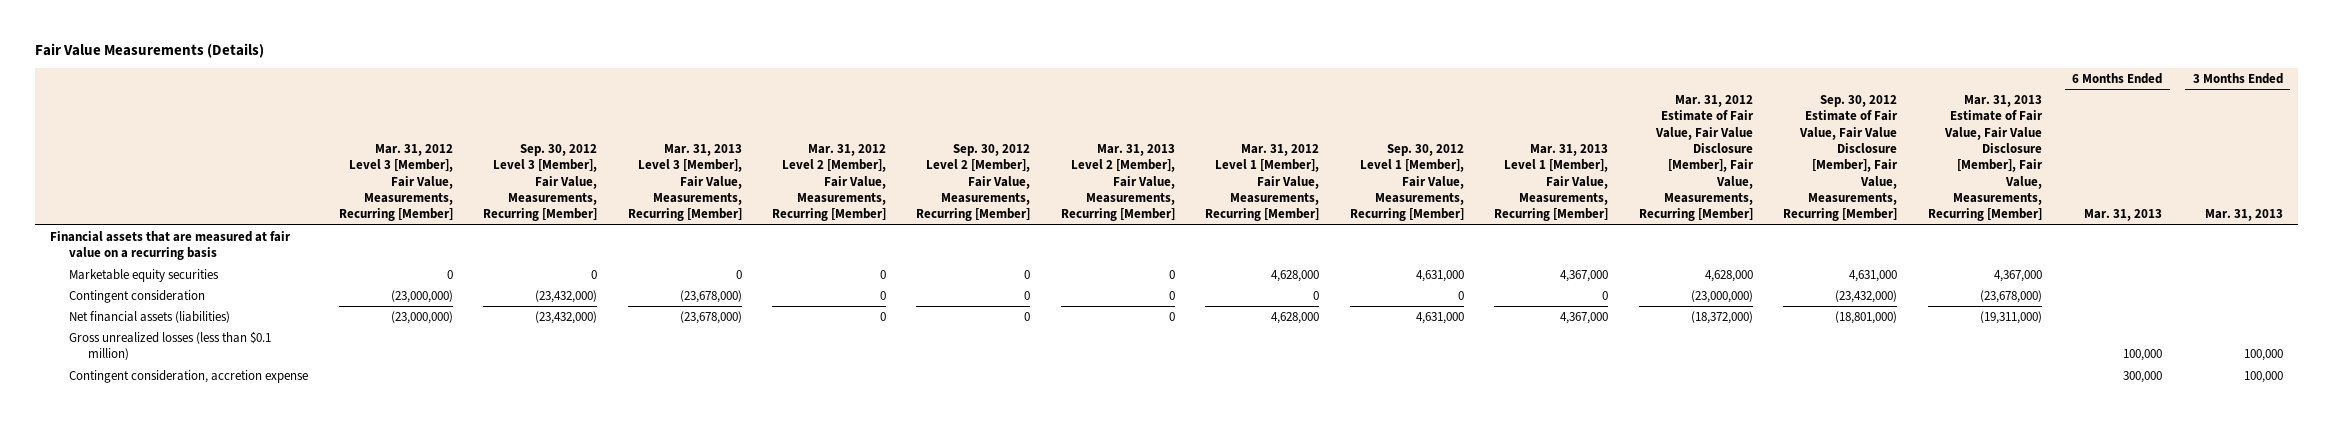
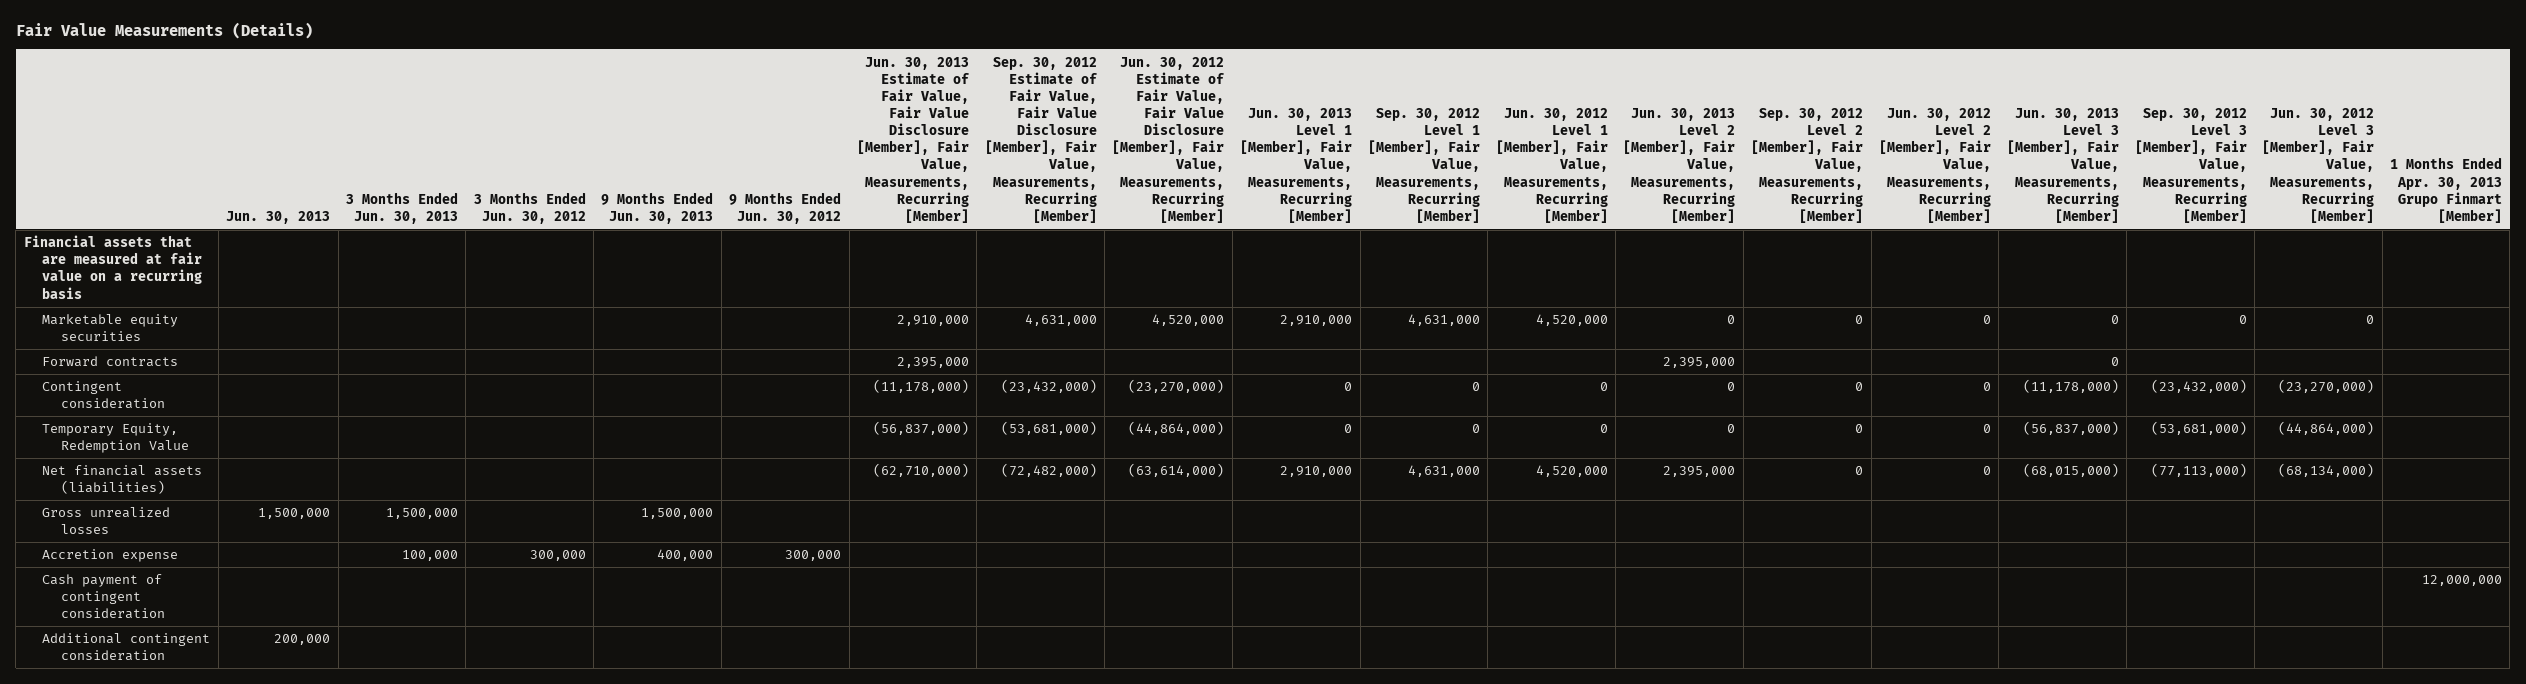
- | Mar. 31, 2012 Level 3 [Member], Fair Value, Measurements, Recurring [Member] | Sep. 30, 2012 Level 3 [Member], Fair Value, Measurements, Recurring [Member] | Mar. 31, 2013 Level 3 [Member], Fair Value, Measurements, Recurring [Member] | Mar. 31, 2012 Level 2 [Member], Fair Value, Measurements, Recurring [Member] | Sep. 30, 2012 Level 2 [Member], Fair Value, Measurements, Recurring [Member] | Mar. 31, 2013 Level 2 [Member], Fair Value, Measurements, Recurring [Member] | Mar. 31, 2012 Level 1 [Member], Fair Value, Measurements, Recurring [Member] | Sep. 30, 2012 Level 1 [Member], Fair Value, Measurements, Recurring [Member] | Mar. 31, 2013 Level 1 [Member], Fair Value, Measurements, Recurring [Member] | Mar. 31, 2012 Estimate of Fair Value, Fair Value Disclosure [Member], Fair Value, Measurements, Recurring [Member] | Sep. 30, 2012 Estimate of Fair Value, Fair Value Disclosure [Member], Fair Value, Measurements, Recurring [Member] | Mar. 31, 2013 Estimate of Fair Value, Fair Value Disclosure [Member], Fair Value, Measurements, Recurring [Member] | 6 Months Ended Mar. 31, 2013 | 3 Months Ended Mar. 31, 2013
+ | Jun. 30, 2013 | 3 Months Ended Jun. 30, 2013 | 3 Months Ended Jun. 30, 2012 | 9 Months Ended Jun. 30, 2013 | 9 Months Ended Jun. 30, 2012 | Jun. 30, 2013 Estimate of Fair Value, Fair Value Disclosure [Member], Fair Value, Measurements, Recurring [Member] | Sep. 30, 2012 Estimate of Fair Value, Fair Value Disclosure [Member], Fair Value, Measurements, Recurring [Member] | Jun. 30, 2012 Estimate of Fair Value, Fair Value Disclosure [Member], Fair Value, Measurements, Recurring [Member] | Jun. 30, 2013 Level 1 [Member], Fair Value, Measurements, Recurring [Member] | Sep. 30, 2012 Level 1 [Member], Fair Value, Measurements, Recurring [Member] | Jun. 30, 2012 Level 1 [Member], Fair Value, Measurements, Recurring [Member] | Jun. 30, 2013 Level 2 [Member], Fair Value, Measurements, Recurring [Member] | Sep. 30, 2012 Level 2 [Member], Fair Value, Measurements, Recurring [Member] | Jun. 30, 2012 Level 2 [Member], Fair Value, Measurements, Recurring [Member] | Jun. 30, 2013 Level 3 [Member], Fair Value, Measurements, Recurring [Member] | Sep. 30, 2012 Level 3 [Member], Fair Value, Measurements, Recurring [Member] | Jun. 30, 2012 Level 3 [Member], Fair Value, Measurements, Recurring [Member] | 1 Months Ended Apr. 30, 2013 Grupo Finmart [Member]
+ Forward contracts | | | | | | 2,395,000 | | | | | | 2,395,000 | | | 0 | | |
- Net financial assets (liabilities) | (23,000,000) | (23,432,000) | (23,678,000) | 0 | 0 | 0 | 4,628,000 | 4,631,000 | 4,367,000 | (18,372,000) | (18,801,000) | (19,311,000) | |
- Gross unrealized losses (less than $0.1 million) | | | | | | | | | | | | | 100,000 | 100,000
- Contingent consideration, accretion expense | | | | | | | | | | | | | 300,000 | 100,000
+ Temporary Equity, Redemption Value | | | | | | (56,837,000) | (53,681,000) | (44,864,000) | 0 | 0 | 0 | 0 | 0 | 0 | (56,837,000) | (53,681,000) | (44,864,000) |
+ Net financial assets (liabilities) | | | | | | (62,710,000) | (72,482,000) | (63,614,000) | 2,910,000 | 4,631,000 | 4,520,000 | 2,395,000 | 0 | 0 | (68,015,000) | (77,113,000) | (68,134,000) |
+ Gross unrealized losses | 1,500,000 | 1,500,000 | | 1,500,000 | | | | | | | | | | | | | |
+ Accretion expense | | 100,000 | 300,000 | 400,000 | 300,000 | | | | | | | | | | | | |
+ Cash payment of contingent consideration | | | | | | | | | | | | | | | | | | 12,000,000
+ Additional contingent consideration | 200,000 | | | | | | | | | | | | | | | | |

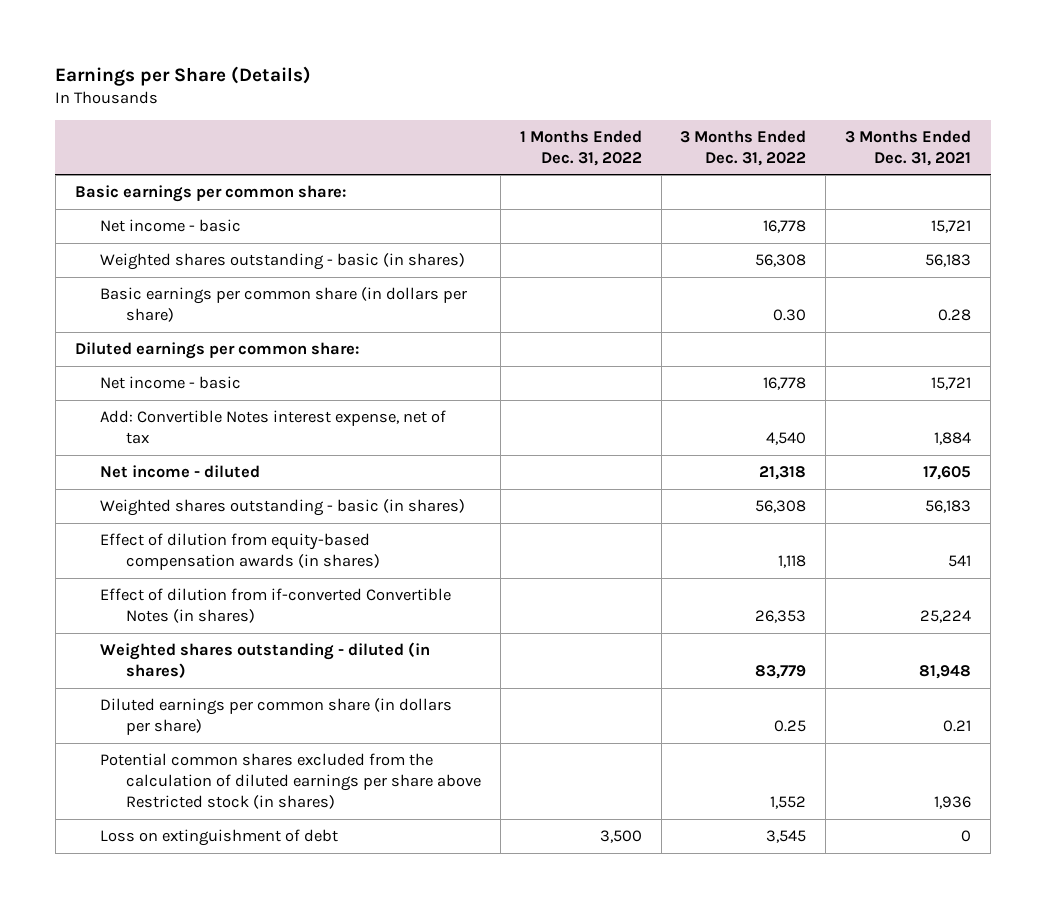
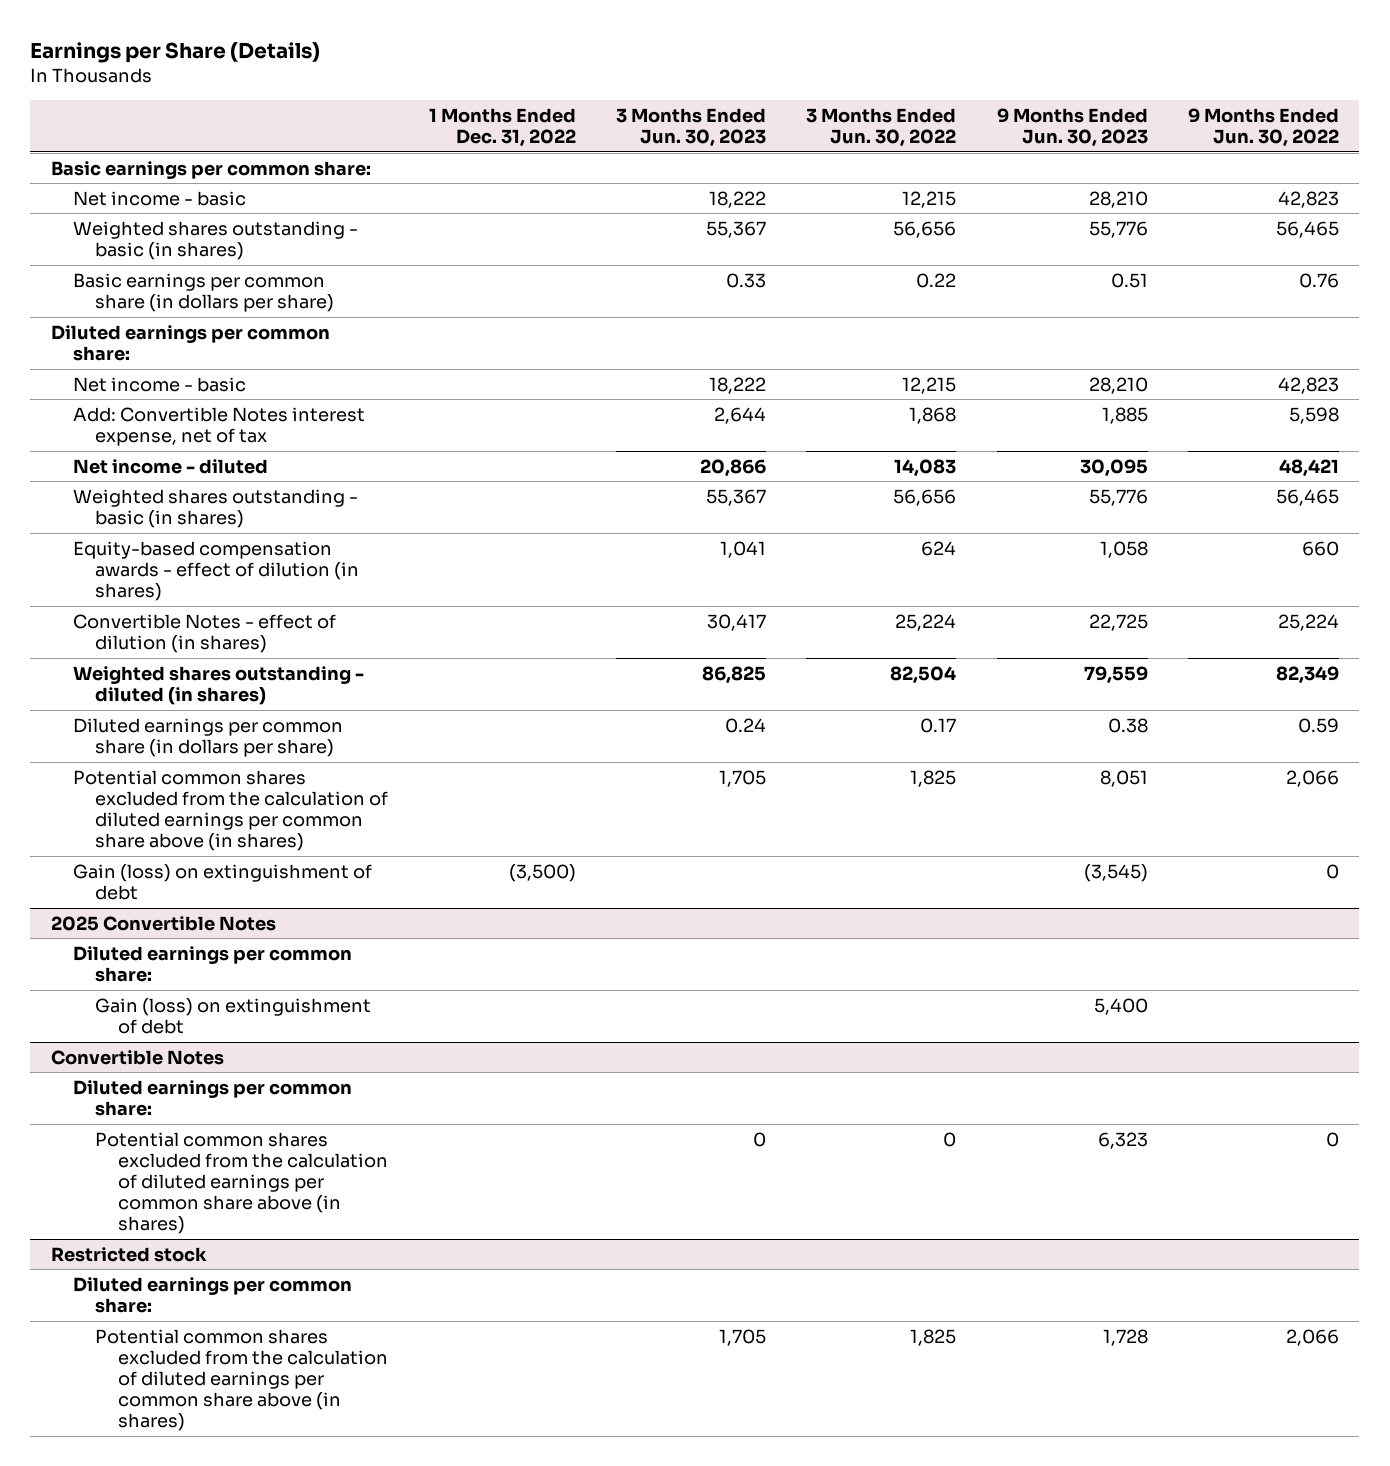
- | 1 Months Ended Dec. 31, 2022 | 3 Months Ended Dec. 31, 2022 | 3 Months Ended Dec. 31, 2021
+ | 1 Months Ended Dec. 31, 2022 | 3 Months Ended Jun. 30, 2023 | 3 Months Ended Jun. 30, 2022 | 9 Months Ended Jun. 30, 2023 | 9 Months Ended Jun. 30, 2022
- Effect of dilution from equity-based compensation awards (in shares) | | 1,118 | 541
- Effect of dilution from if-converted Convertible Notes (in shares) | | 26,353 | 25,224
+ Equity-based compensation awards - effect of dilution (in shares) | | 1,041 | 624 | 1,058 | 660
+ Convertible Notes - effect of dilution (in shares) | | 30,417 | 25,224 | 22,725 | 25,224
- Potential common shares excluded from the calculation of diluted earnings per share above Restricted stock (in shares) | | 1,552 | 1,936
- Loss on extinguishment of debt | 3,500 | 3,545 | 0
+ Potential common shares excluded from the calculation of diluted earnings per common share above (in shares) | | 1,705 | 1,825 | 8,051 | 2,066
+ Gain (loss) on extinguishment of debt | (3,500) | | | (3,545) | 0
+ 2025 Convertible Notes
+ Diluted earnings per common share:
+ Gain (loss) on extinguishment of debt | | | | 5,400 |
+ Convertible Notes
+ Diluted earnings per common share:
+ Potential common shares excluded from the calculation of diluted earnings per common share above (in shares) | | 0 | 0 | 6,323 | 0
+ Restricted stock
+ Diluted earnings per common share:
+ Potential common shares excluded from the calculation of diluted earnings per common share above (in shares) | | 1,705 | 1,825 | 1,728 | 2,066

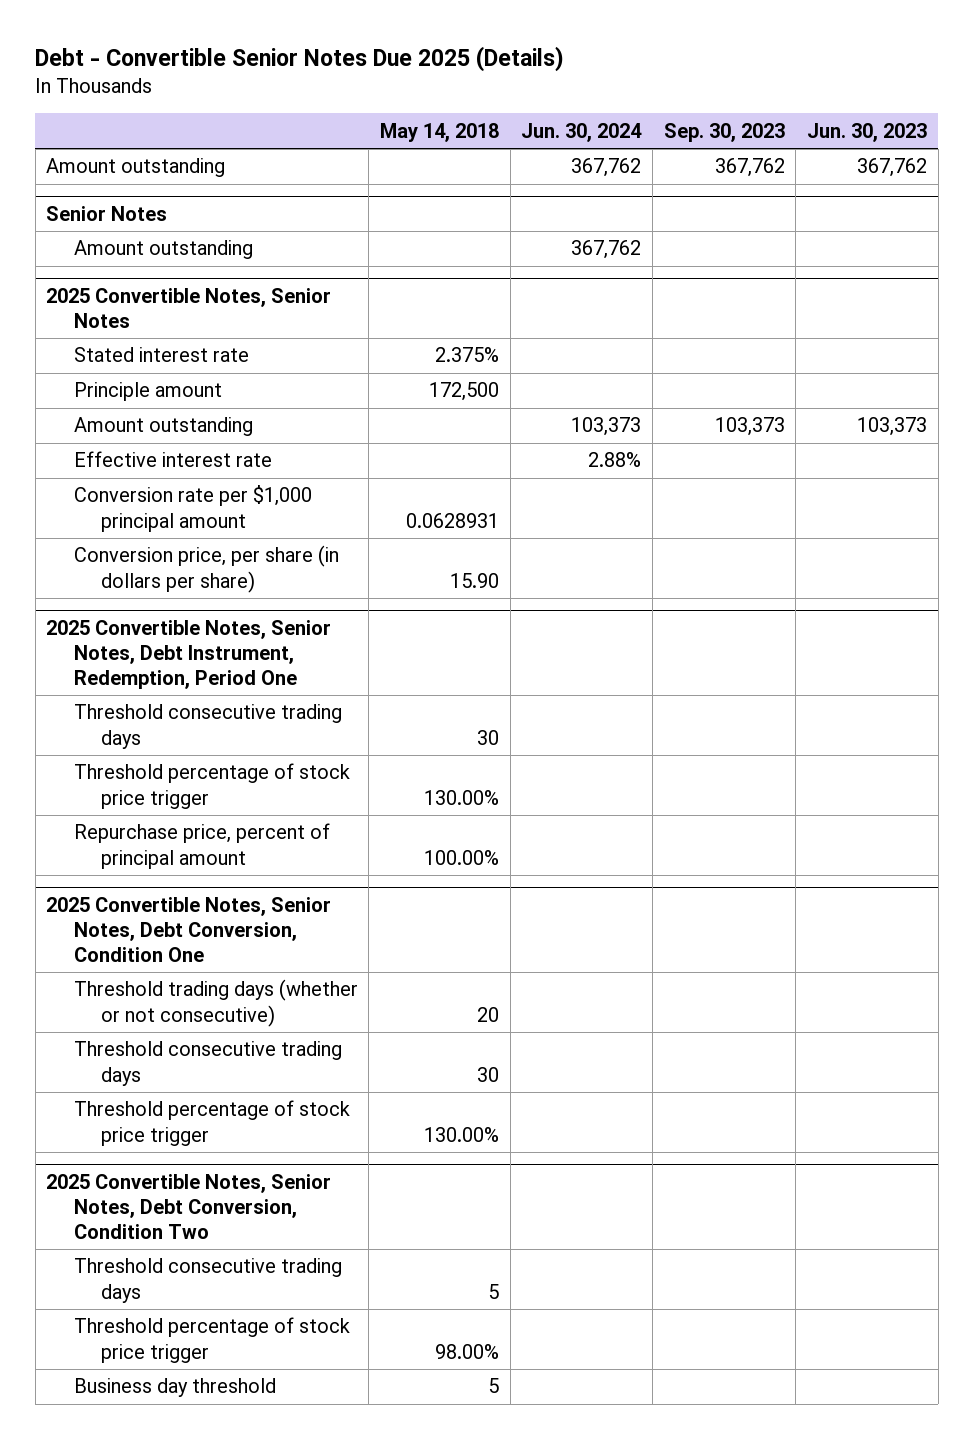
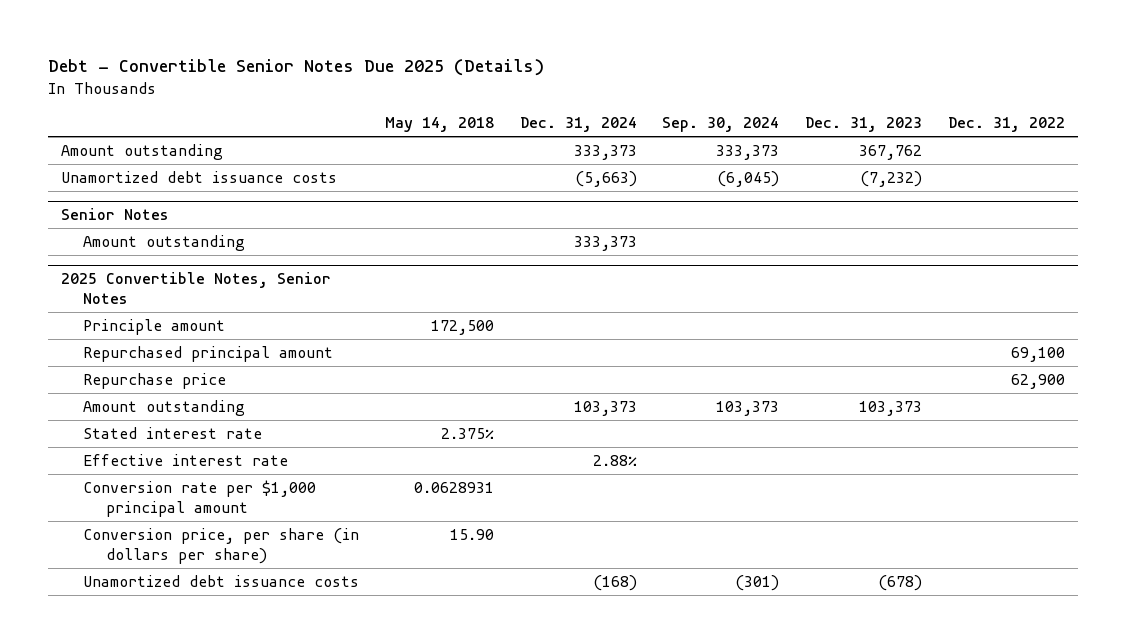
- | May 14, 2018 | Jun. 30, 2024 | Sep. 30, 2023 | Jun. 30, 2023
+ | May 14, 2018 | Dec. 31, 2024 | Sep. 30, 2024 | Dec. 31, 2023 | Dec. 31, 2022
+ Unamortized debt issuance costs | | (5,663) | (6,045) | (7,232) |
@ 2025 Convertible Notes, Senior Notes
+ Repurchased principal amount | | | | | 69,100
+ Repurchase price | | | | | 62,900
moved down: Stated interest rate | 2.375% | | | |
- 2025 Convertible Notes, Senior Notes, Debt Instrument, Redemption, Period One
- Threshold consecutive trading days | 30 | | |
- Threshold percentage of stock price trigger | 130.00% | | |
- Repurchase price, percent of principal amount | 100.00% | | |
- 2025 Convertible Notes, Senior Notes, Debt Conversion, Condition One
- Threshold trading days (whether or not consecutive) | 20 | | |
- Threshold consecutive trading days | 30 | | |
- Threshold percentage of stock price trigger | 130.00% | | |
- 2025 Convertible Notes, Senior Notes, Debt Conversion, Condition Two
- Threshold consecutive trading days | 5 | | |
- Threshold percentage of stock price trigger | 98.00% | | |
- Business day threshold | 5 | | |
@ 2025 Convertible Notes, Senior Notes
+ Unamortized debt issuance costs | | (168) | (301) | (678) |

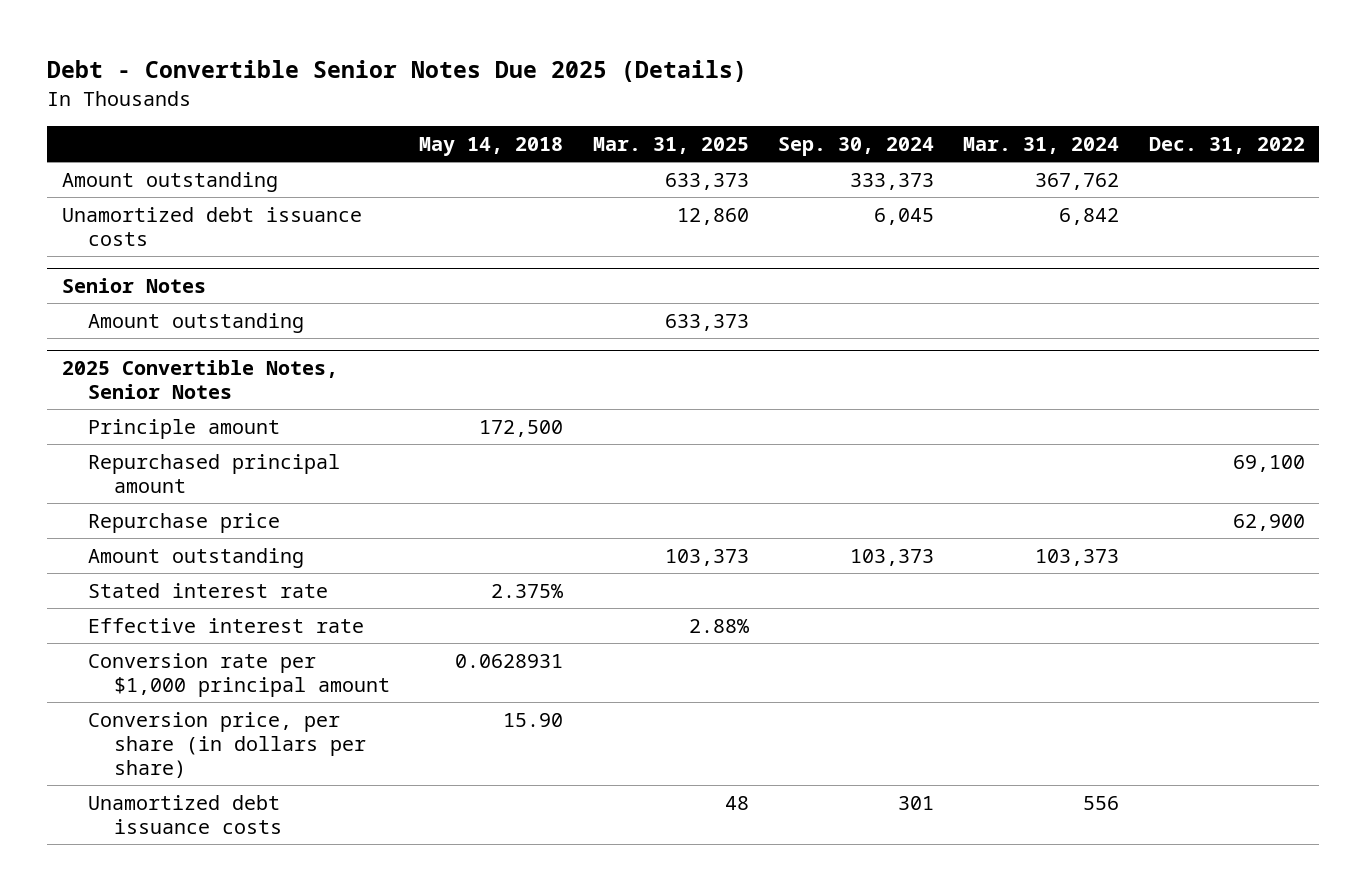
- | May 14, 2018 | Dec. 31, 2024 | Sep. 30, 2024 | Dec. 31, 2023 | Dec. 31, 2022
+ | May 14, 2018 | Mar. 31, 2025 | Sep. 30, 2024 | Mar. 31, 2024 | Dec. 31, 2022
- Unamortized debt issuance costs | | (5,663) | (6,045) | (7,232) |
+ Unamortized debt issuance costs | | 12,860 | 6,045 | 6,842 |
@ 2025 Convertible Notes, Senior Notes
- Unamortized debt issuance costs | | (168) | (301) | (678) |
+ Unamortized debt issuance costs | | 48 | 301 | 556 |

